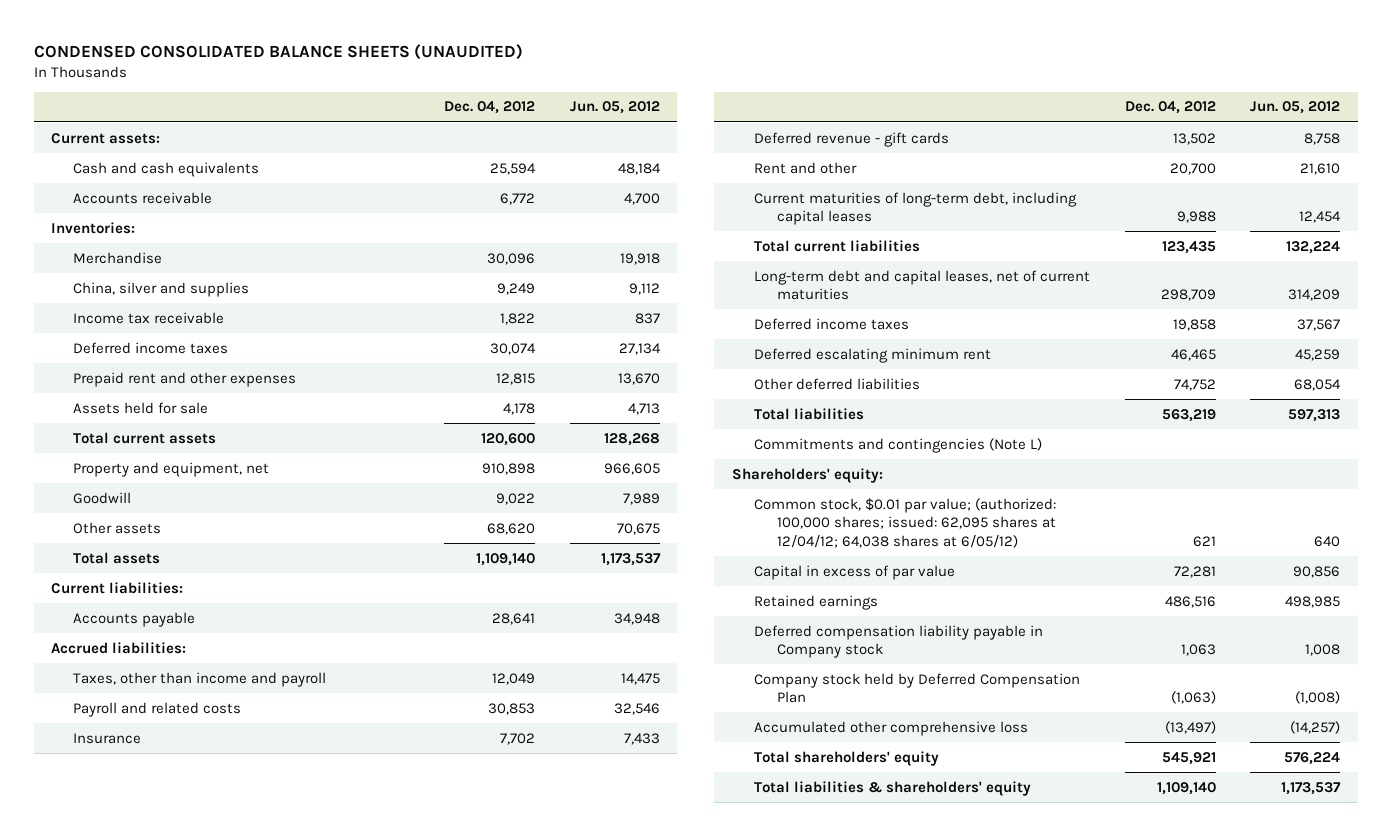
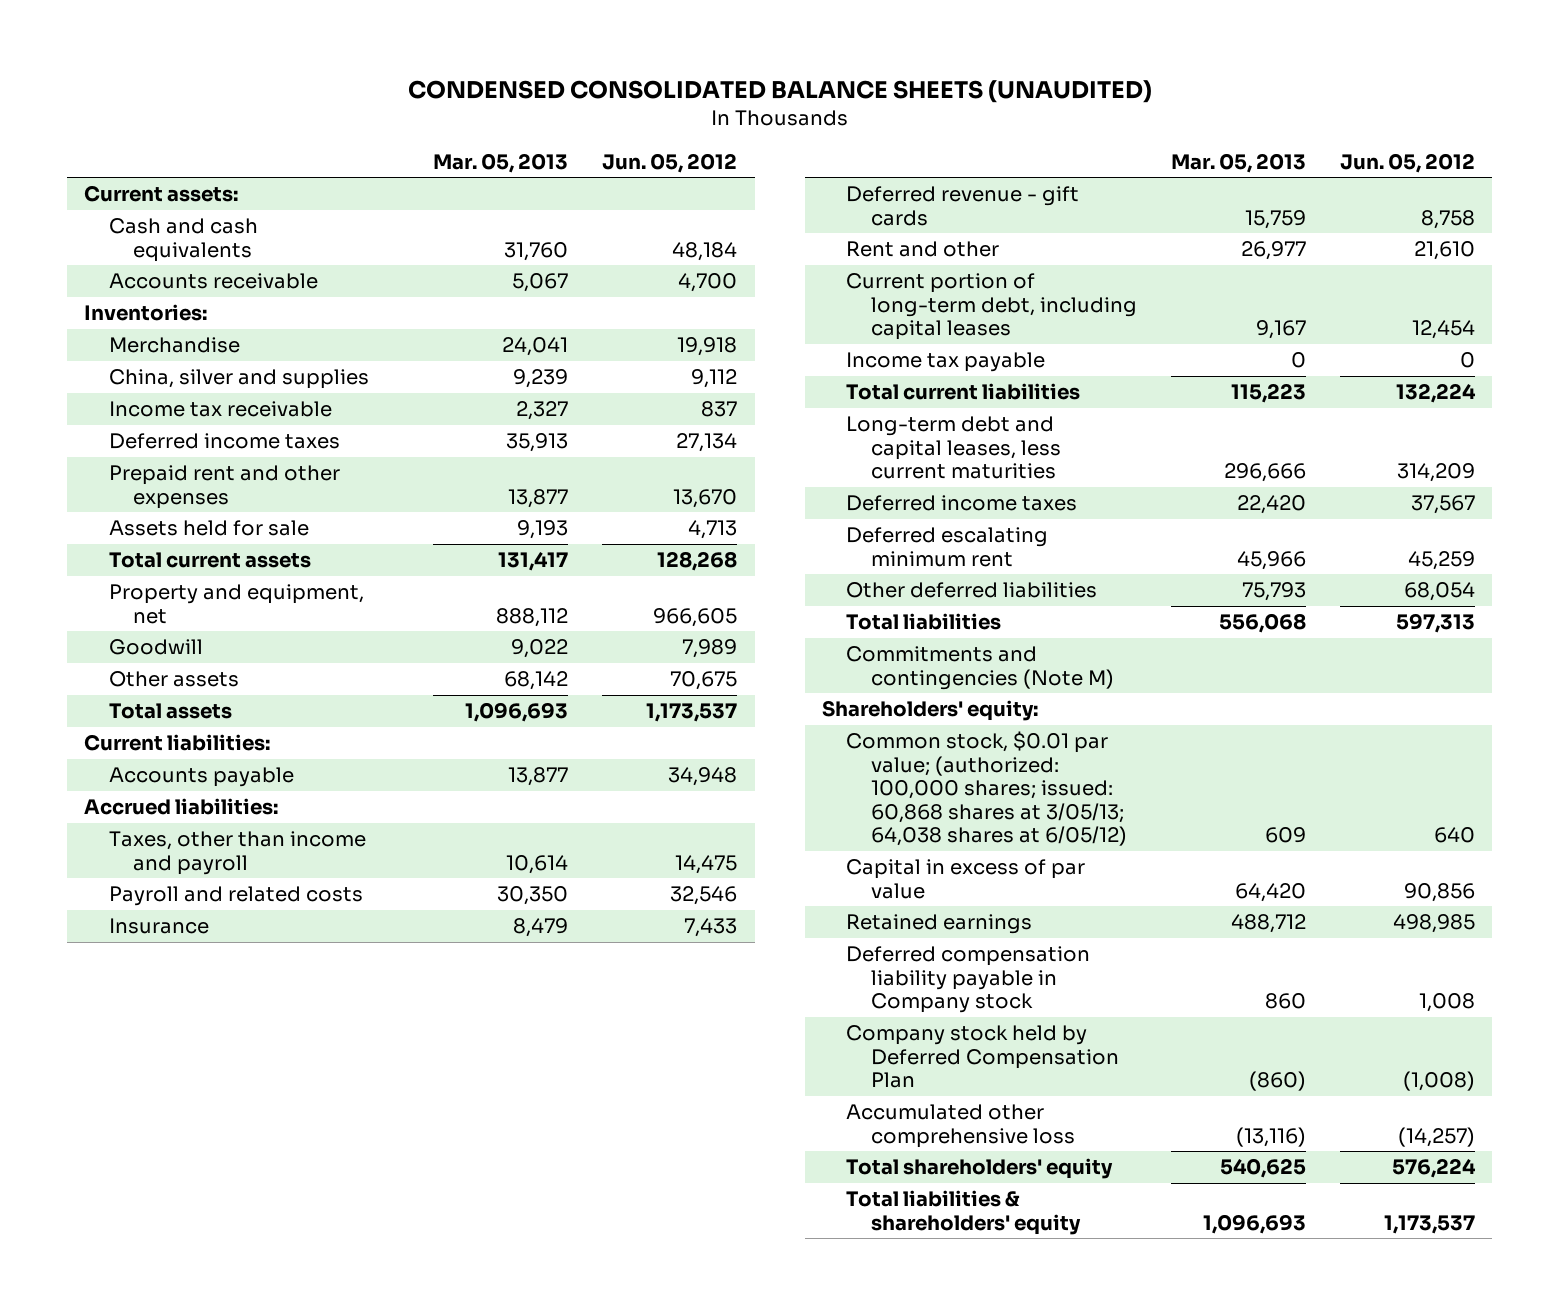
- | Dec. 04, 2012 | Jun. 05, 2012
+ | Mar. 05, 2013 | Jun. 05, 2012
- Current maturities of long-term debt, including capital leases | 9,988 | 12,454
+ Current portion of long-term debt, including capital leases | 9,167 | 12,454
+ Income tax payable | 0 | 0
- Long-term debt and capital leases, net of current maturities | 298,709 | 314,209
+ Long-term debt and capital leases, less current maturities | 296,666 | 314,209
- Commitments and contingencies (Note L)
+ Commitments and contingencies (Note M)
- Common stock, $0.01 par value; (authorized: 100,000 shares; issued: 62,095 shares at 12/04/12; 64,038 shares at 6/05/12) | 621 | 640
+ Common stock, $0.01 par value; (authorized: 100,000 shares; issued: 60,868 shares at 3/05/13; 64,038 shares at 6/05/12) | 609 | 640

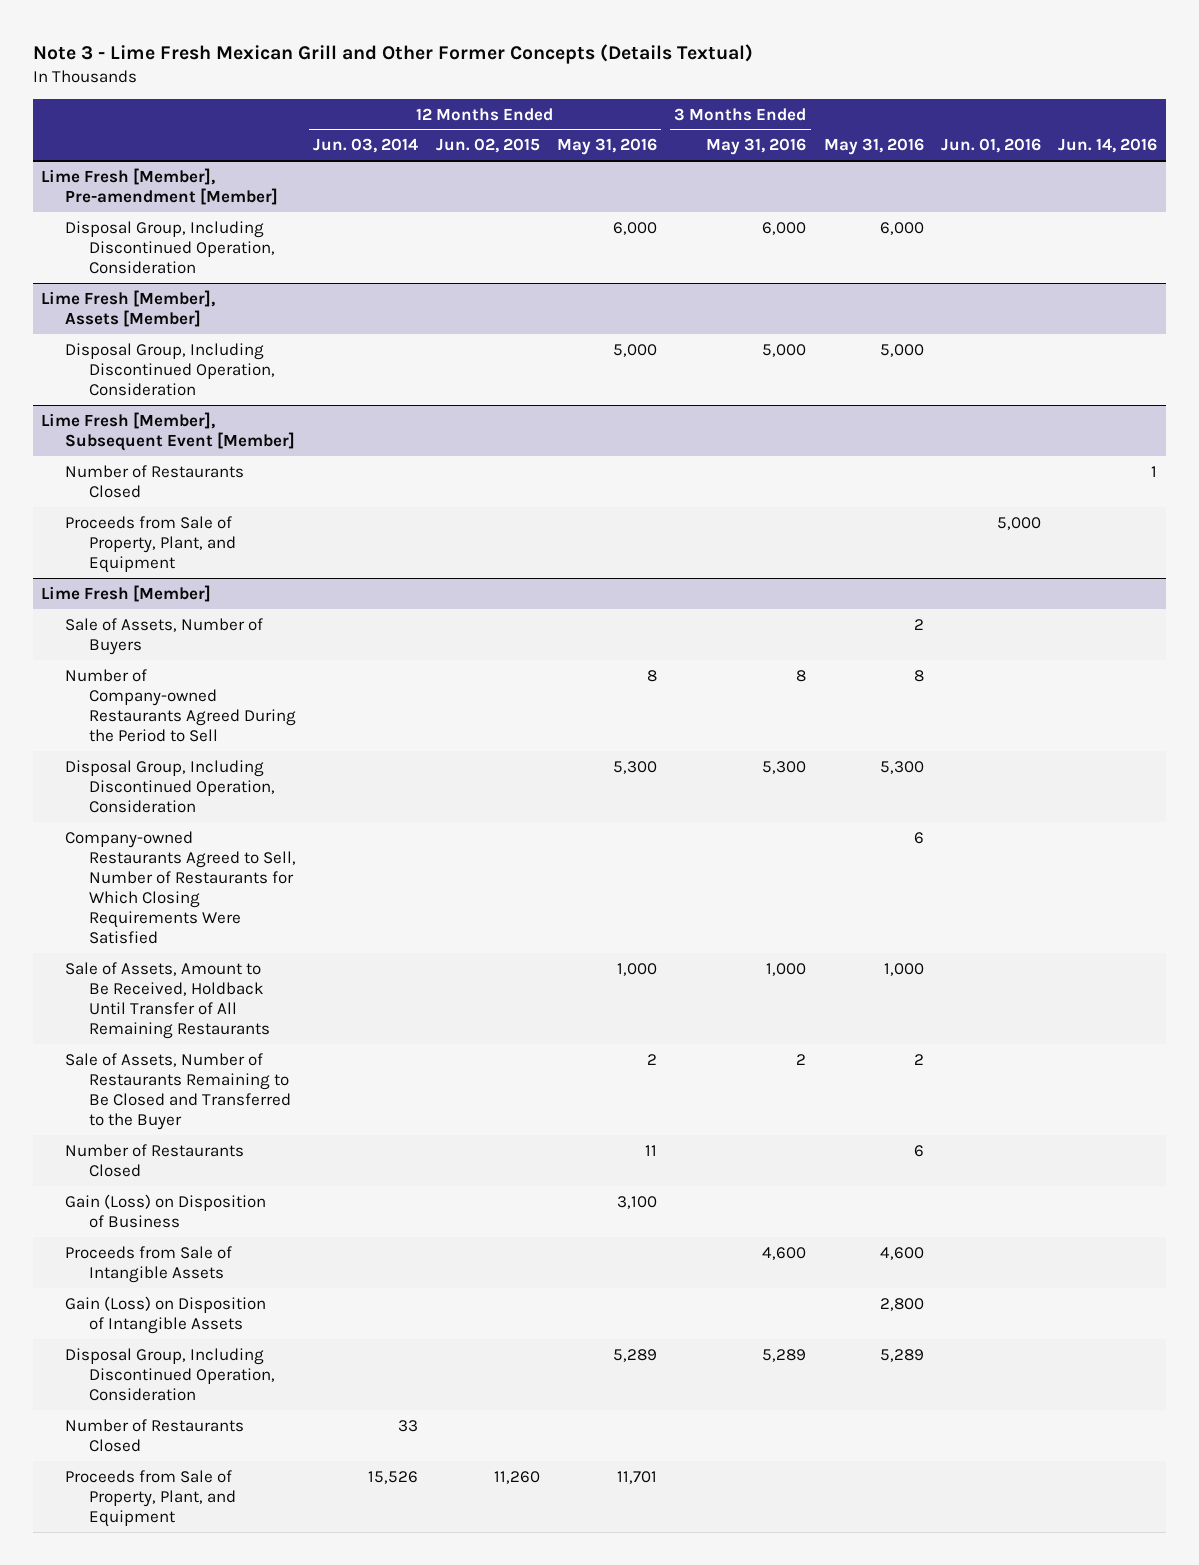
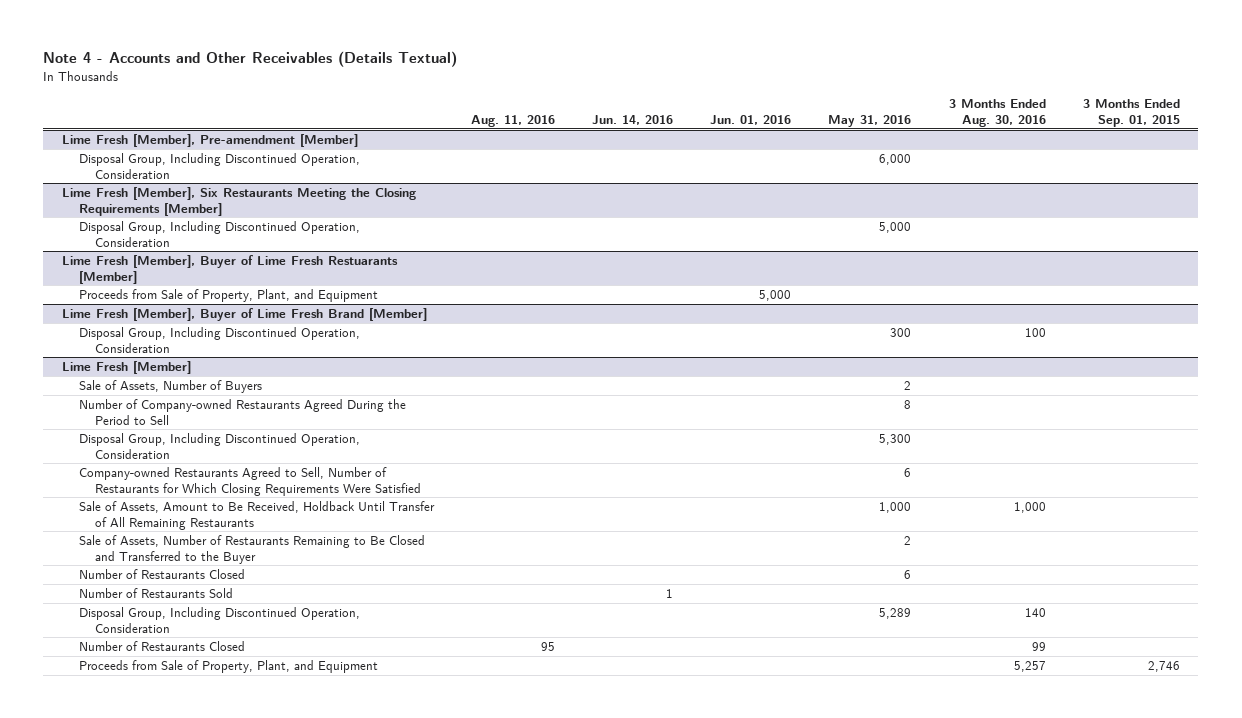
- Note 3 - Lime Fresh Mexican Grill and Other Former Concepts (Details Textual)
+ Note 4 - Accounts and Other Receivables (Details Textual)
- | 12 Months Ended Jun. 03, 2014 | 12 Months Ended Jun. 02, 2015 | 12 Months Ended May 31, 2016 | 3 Months Ended May 31, 2016 | May 31, 2016 | Jun. 01, 2016 | Jun. 14, 2016
+ | Aug. 11, 2016 | Jun. 14, 2016 | Jun. 01, 2016 | May 31, 2016 | 3 Months Ended Aug. 30, 2016 | 3 Months Ended Sep. 01, 2015
- Lime Fresh [Member], Assets [Member]
+ Lime Fresh [Member], Six Restaurants Meeting the Closing Requirements [Member]
- Lime Fresh [Member], Subsequent Event [Member]
- Number of Restaurants Closed | | | | | | | 1
+ Lime Fresh [Member], Buyer of Lime Fresh Restuarants [Member]
+ Lime Fresh [Member], Buyer of Lime Fresh Brand [Member]
+ Disposal Group, Including Discontinued Operation, Consideration | | | | 300 | 100 |
@ Lime Fresh [Member]
- Gain (Loss) on Disposition of Business | | | 3,100 | | | |
- Proceeds from Sale of Intangible Assets | | | | 4,600 | 4,600 | |
- Gain (Loss) on Disposition of Intangible Assets | | | | | 2,800 | |
+ Number of Restaurants Sold | | 1 | | | |

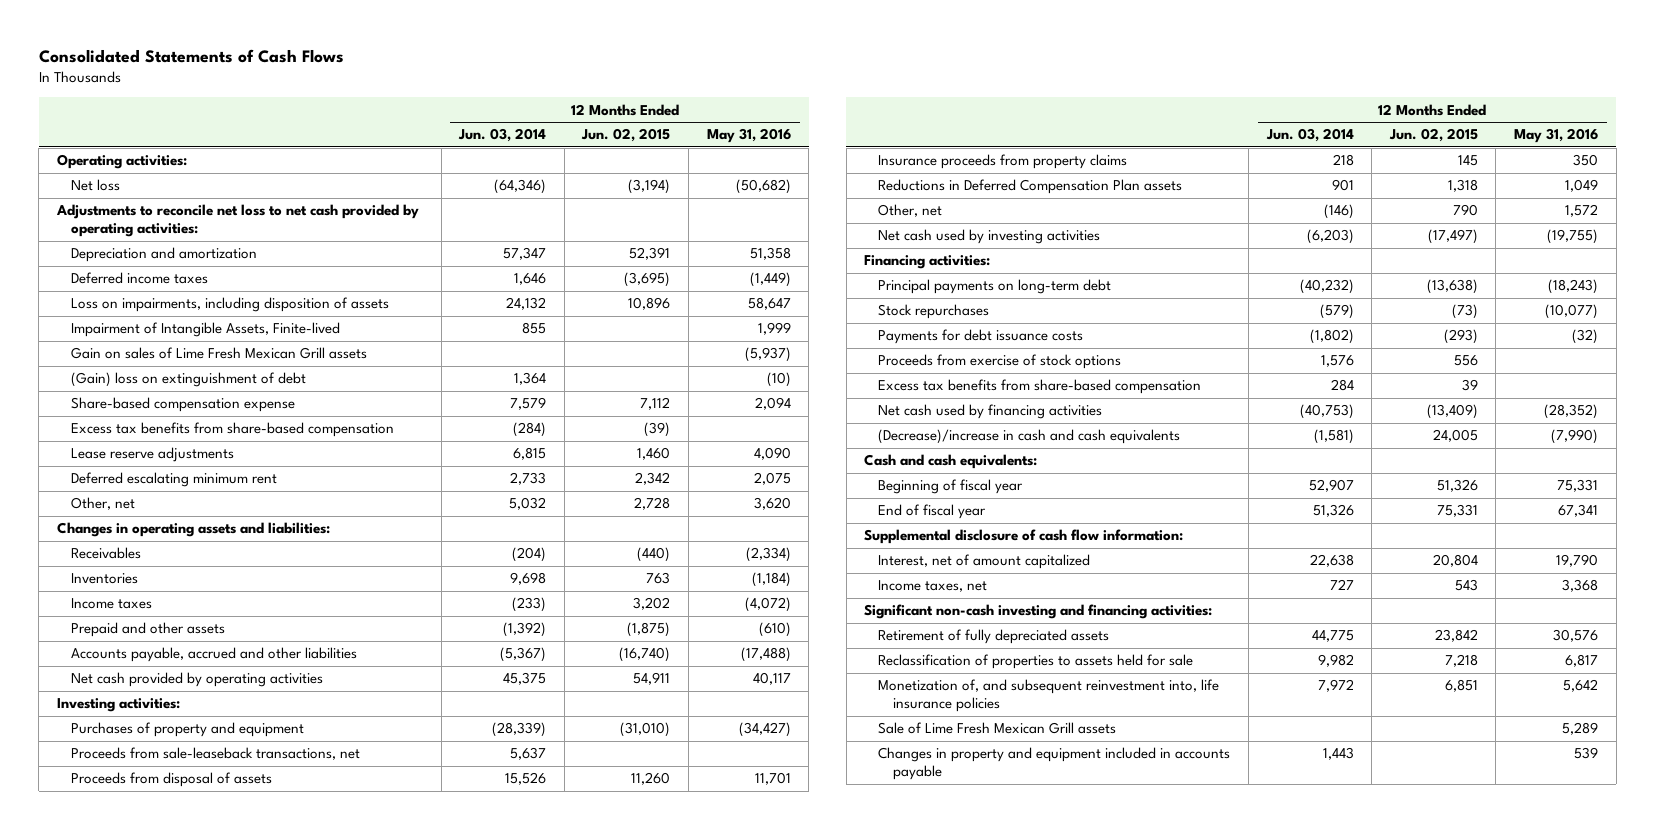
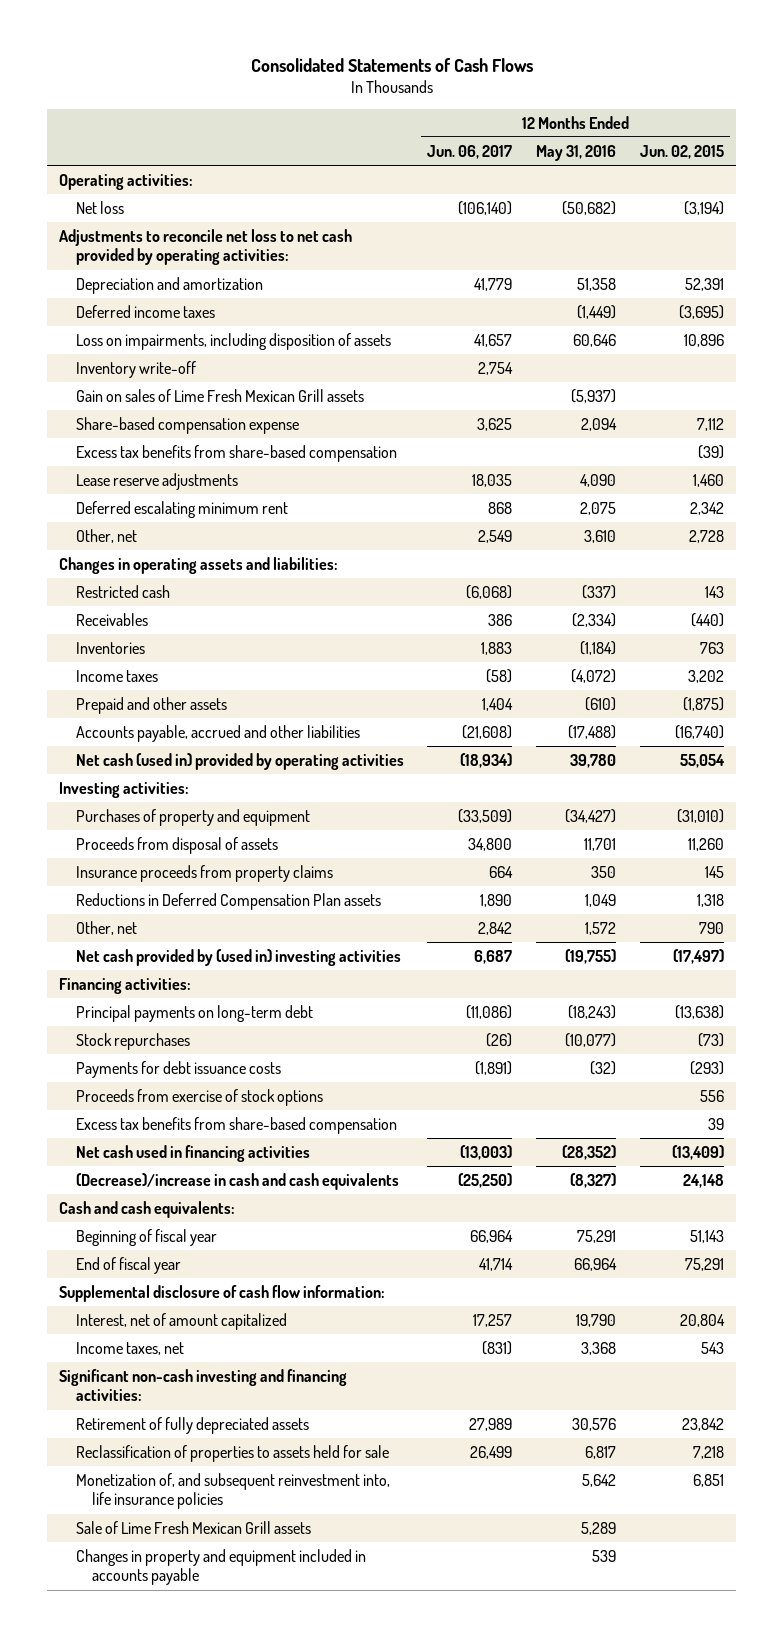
- | 12 Months Ended Jun. 03, 2014 | 12 Months Ended Jun. 02, 2015 | 12 Months Ended May 31, 2016
+ | 12 Months Ended Jun. 06, 2017 | 12 Months Ended May 31, 2016 | 12 Months Ended Jun. 02, 2015
- Loss on impairments, including disposition of assets | 24,132 | 10,896 | 58,647
- Impairment of Intangible Assets, Finite-lived | 855 | | 1,999
+ Loss on impairments, including disposition of assets | 41,657 | 60,646 | 10,896
+ Inventory write-off | 2,754 | |
- (Gain) loss on extinguishment of debt | 1,364 | | (10)
- Other, net | 5,032 | 2,728 | 3,620
+ Other, net | 2,549 | 3,610 | 2,728
+ Restricted cash | (6,068) | (337) | 143
- Net cash provided by operating activities | 45,375 | 54,911 | 40,117
+ Net cash (used in) provided by operating activities | (18,934) | 39,780 | 55,054
- Proceeds from sale-leaseback transactions, net | 5,637 | |
- Net cash used by investing activities | (6,203) | (17,497) | (19,755)
+ Net cash provided by (used in) investing activities | 6,687 | (19,755) | (17,497)
- Net cash used by financing activities | (40,753) | (13,409) | (28,352)
- (Decrease)/increase in cash and cash equivalents | (1,581) | 24,005 | (7,990)
+ Net cash used in financing activities | (13,003) | (28,352) | (13,409)
+ (Decrease)/increase in cash and cash equivalents | (25,250) | (8,327) | 24,148
- Beginning of fiscal year | 52,907 | 51,326 | 75,331
- End of fiscal year | 51,326 | 75,331 | 67,341
+ Beginning of fiscal year | 66,964 | 75,291 | 51,143
+ End of fiscal year | 41,714 | 66,964 | 75,291

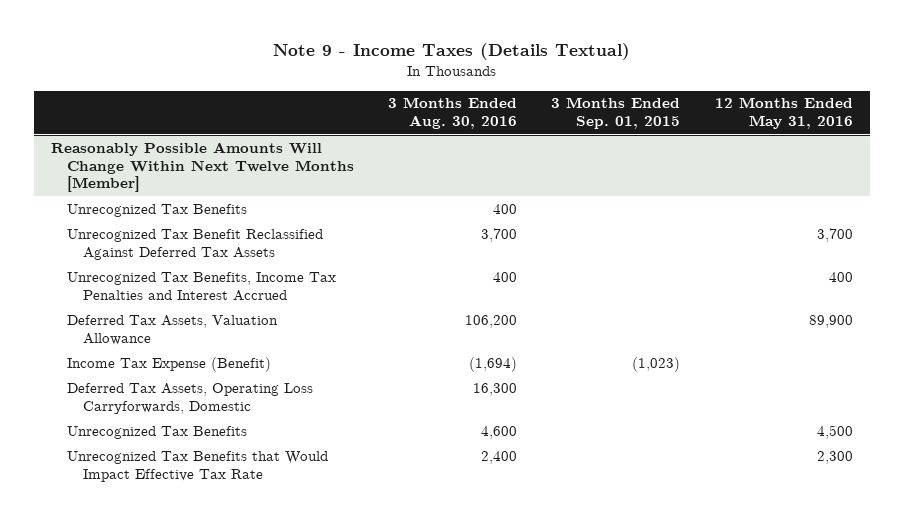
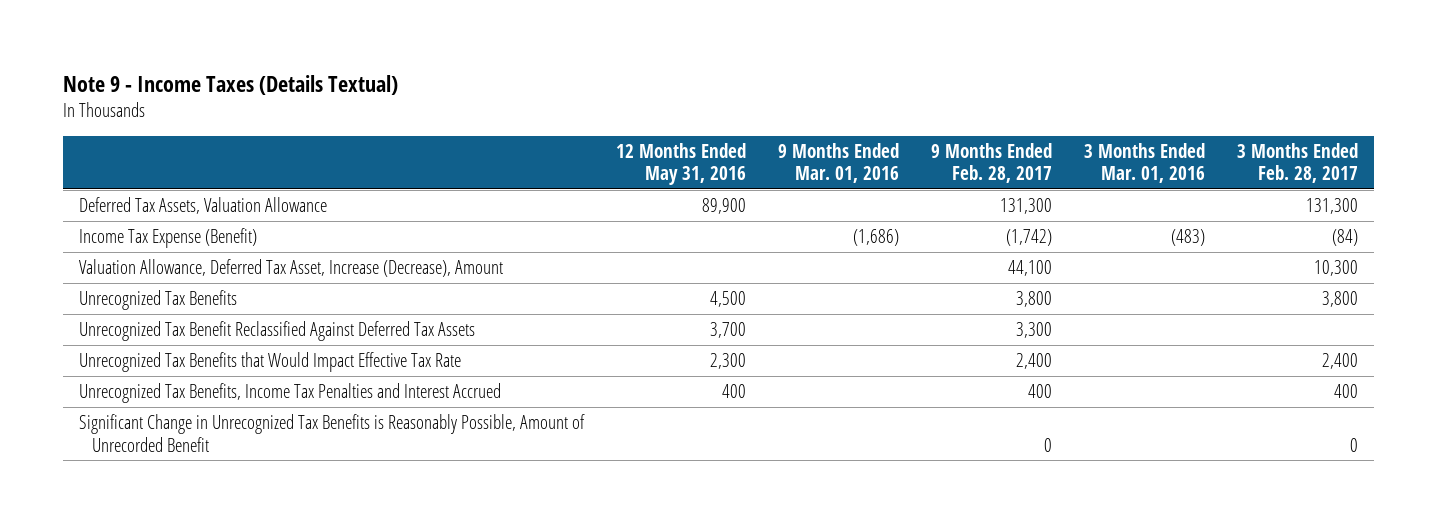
- | 3 Months Ended Aug. 30, 2016 | 3 Months Ended Sep. 01, 2015 | 12 Months Ended May 31, 2016
+ | 12 Months Ended May 31, 2016 | 9 Months Ended Mar. 01, 2016 | 9 Months Ended Feb. 28, 2017 | 3 Months Ended Mar. 01, 2016 | 3 Months Ended Feb. 28, 2017
- Reasonably Possible Amounts Will Change Within Next Twelve Months [Member]
- Unrecognized Tax Benefits | 400 | |
- Unrecognized Tax Benefit Reclassified Against Deferred Tax Assets | 3,700 | | 3,700
- Unrecognized Tax Benefits, Income Tax Penalties and Interest Accrued | 400 | | 400
- Deferred Tax Assets, Operating Loss Carryforwards, Domestic | 16,300 | |
+ Valuation Allowance, Deferred Tax Asset, Increase (Decrease), Amount | | | 44,100 | | 10,300
+ Unrecognized Tax Benefit Reclassified Against Deferred Tax Assets | 3,700 | | 3,300 | |
+ Unrecognized Tax Benefits, Income Tax Penalties and Interest Accrued | 400 | | 400 | | 400
+ Significant Change in Unrecognized Tax Benefits is Reasonably Possible, Amount of Unrecorded Benefit | | | 0 | | 0

